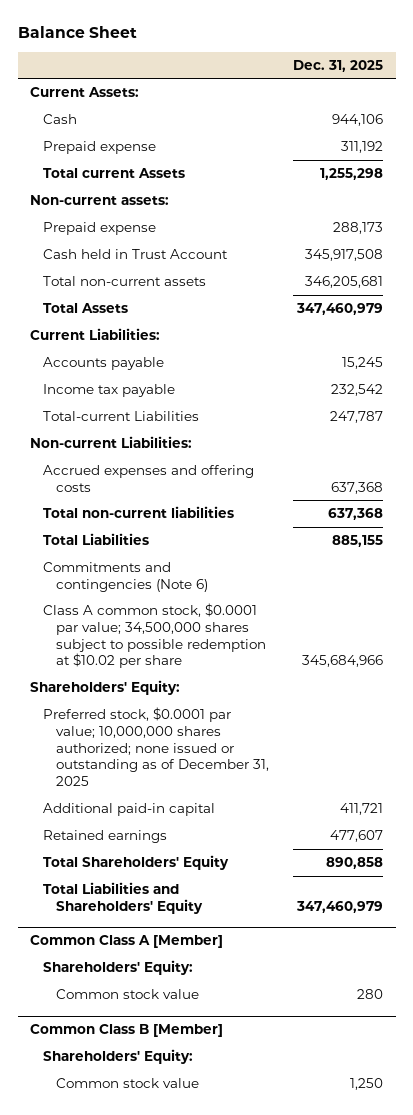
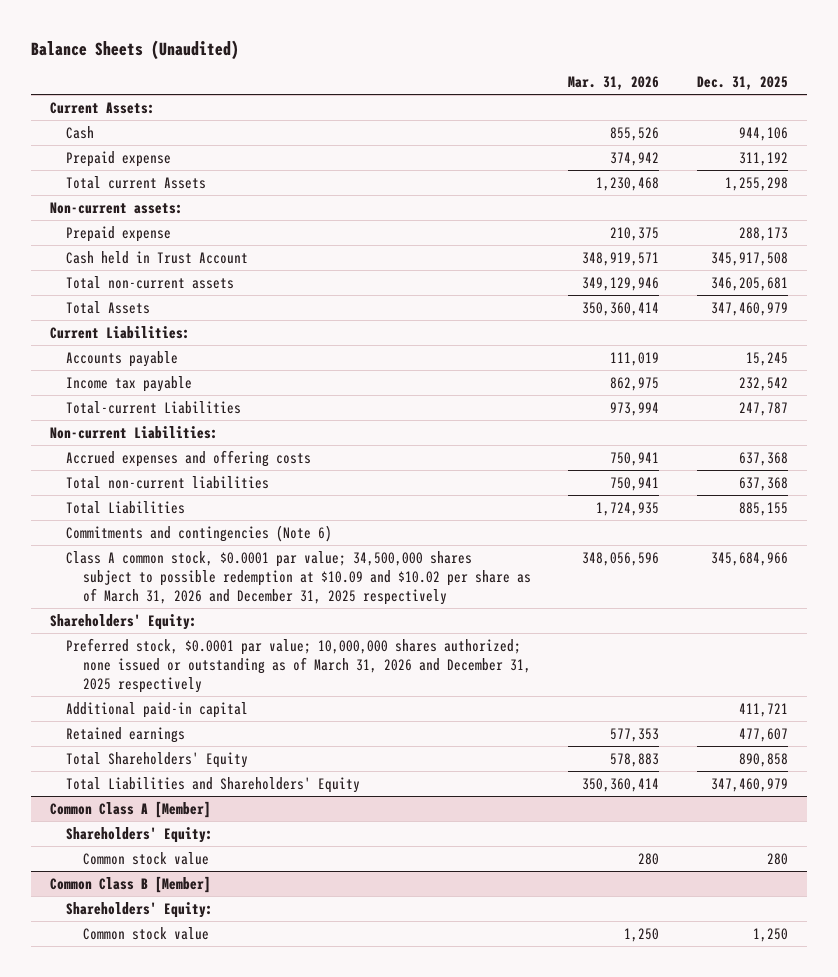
- Balance Sheet
+ Balance Sheets (Unaudited)
- | Dec. 31, 2025
+ | Mar. 31, 2026 | Dec. 31, 2025
- Class A common stock, $0.0001 par value; 34,500,000 shares subject to possible redemption at $10.02 per share | 345,684,966
+ Class A common stock, $0.0001 par value; 34,500,000 shares subject to possible redemption at $10.09 and $10.02 per share as of March 31, 2026 and December 31, 2025 respectively | 348,056,596 | 345,684,966
- Preferred stock, $0.0001 par value; 10,000,000 shares authorized; none issued or outstanding as of December 31, 2025
+ Preferred stock, $0.0001 par value; 10,000,000 shares authorized; none issued or outstanding as of March 31, 2026 and December 31, 2025 respectively

